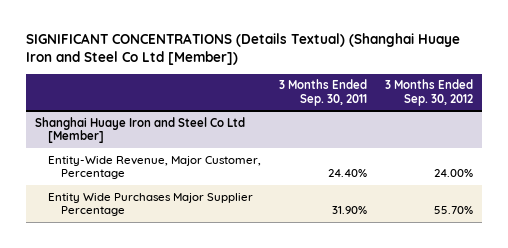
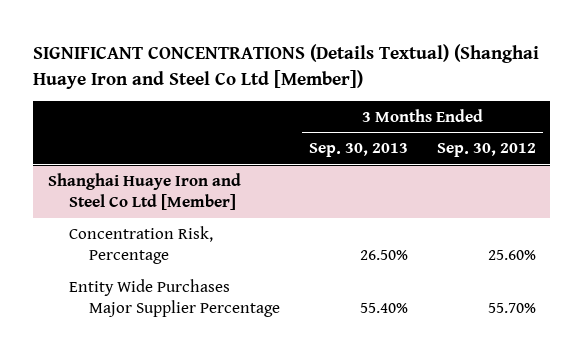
- | 3 Months Ended Sep. 30, 2011 | 3 Months Ended Sep. 30, 2012
+ | 3 Months Ended Sep. 30, 2013 | 3 Months Ended Sep. 30, 2012
@ Shanghai Huaye Iron and Steel Co Ltd [Member]
- Entity-Wide Revenue, Major Customer, Percentage | 24.40% | 24.00%
+ Concentration Risk, Percentage | 26.50% | 25.60%

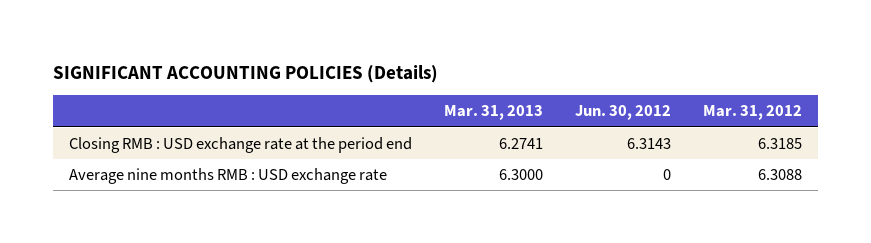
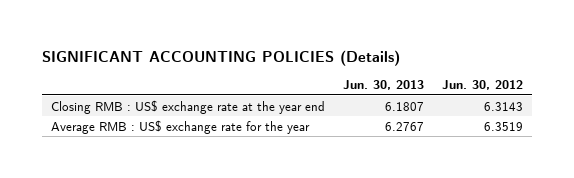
- | Mar. 31, 2013 | Jun. 30, 2012 | Mar. 31, 2012
+ | Jun. 30, 2013 | Jun. 30, 2012
- Closing RMB : USD exchange rate at the period end | 6.2741 | 6.3143 | 6.3185
- Average nine months RMB : USD exchange rate | 6.3000 | 0 | 6.3088
+ Closing RMB : US$ exchange rate at the year end | 6.1807 | 6.3143
+ Average RMB : US$ exchange rate for the year | 6.2767 | 6.3519

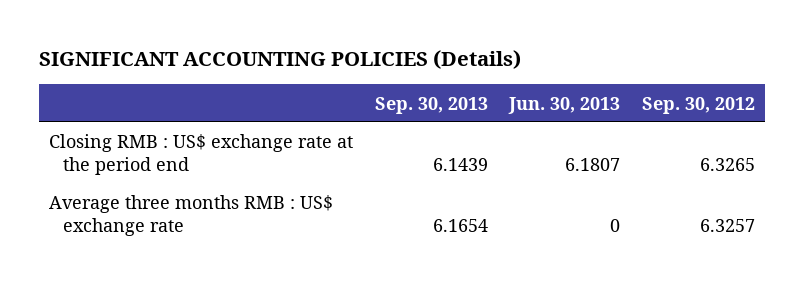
- | Jun. 30, 2013 | Jun. 30, 2012
+ | Sep. 30, 2013 | Jun. 30, 2013 | Sep. 30, 2012
- Closing RMB : US$ exchange rate at the year end | 6.1807 | 6.3143
- Average RMB : US$ exchange rate for the year | 6.2767 | 6.3519
+ Closing RMB : US$ exchange rate at the period end | 6.1439 | 6.1807 | 6.3265
+ Average three months RMB : US$ exchange rate | 6.1654 | 0 | 6.3257

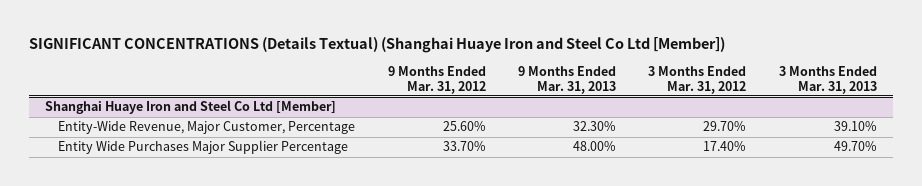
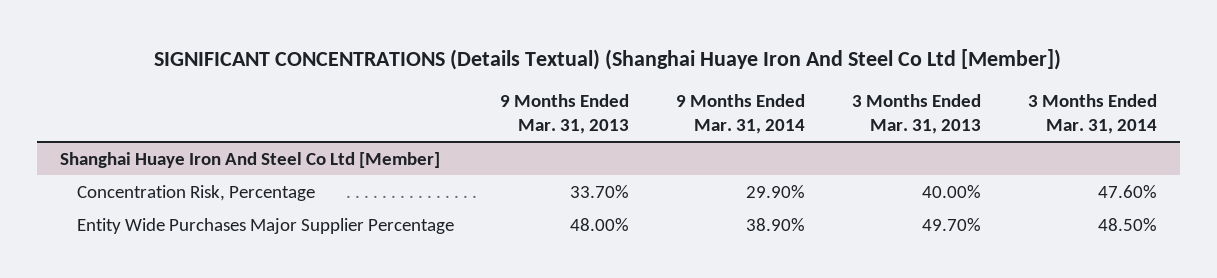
- SIGNIFICANT CONCENTRATIONS (Details Textual) (Shanghai Huaye Iron and Steel Co Ltd [Member])
+ SIGNIFICANT CONCENTRATIONS (Details Textual) (Shanghai Huaye Iron And Steel Co Ltd [Member])
- | 9 Months Ended Mar. 31, 2012 | 9 Months Ended Mar. 31, 2013 | 3 Months Ended Mar. 31, 2012 | 3 Months Ended Mar. 31, 2013
+ | 9 Months Ended Mar. 31, 2013 | 9 Months Ended Mar. 31, 2014 | 3 Months Ended Mar. 31, 2013 | 3 Months Ended Mar. 31, 2014
- Shanghai Huaye Iron and Steel Co Ltd [Member]
- Entity-Wide Revenue, Major Customer, Percentage | 25.60% | 32.30% | 29.70% | 39.10%
+ Shanghai Huaye Iron And Steel Co Ltd [Member]
+ Concentration Risk, Percentage | 33.70% | 29.90% | 40.00% | 47.60%

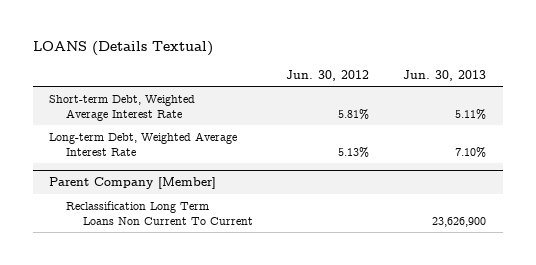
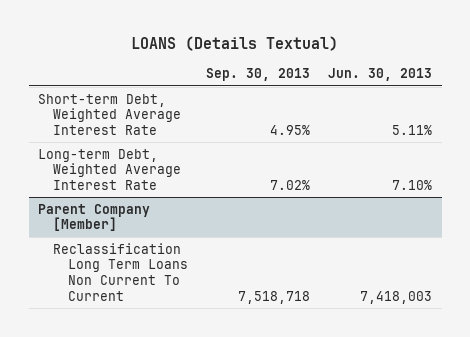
- | Jun. 30, 2012 | Jun. 30, 2013
+ | Sep. 30, 2013 | Jun. 30, 2013
@ Parent Company [Member]
- Reclassification Long Term Loans Non Current To Current | | 23,626,900
+ Reclassification Long Term Loans Non Current To Current | 7,518,718 | 7,418,003

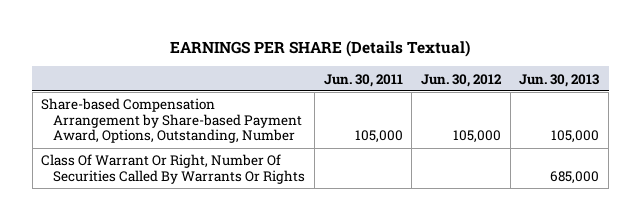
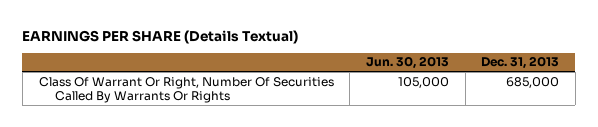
- | Jun. 30, 2011 | Jun. 30, 2012 | Jun. 30, 2013
+ | Jun. 30, 2013 | Dec. 31, 2013
- Share-based Compensation Arrangement by Share-based Payment Award, Options, Outstanding, Number | 105,000 | 105,000 | 105,000
- Class Of Warrant Or Right, Number Of Securities Called By Warrants Or Rights | | | 685,000
+ Class Of Warrant Or Right, Number Of Securities Called By Warrants Or Rights | 105,000 | 685,000

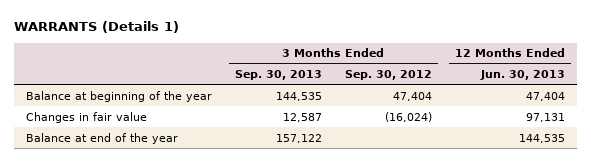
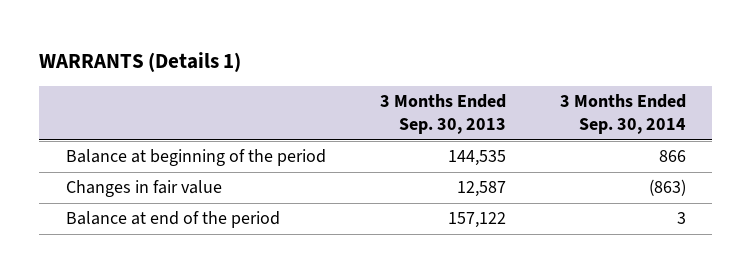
- | 3 Months Ended Sep. 30, 2013 | 3 Months Ended Sep. 30, 2012 | 12 Months Ended Jun. 30, 2013
+ | 3 Months Ended Sep. 30, 2013 | 3 Months Ended Sep. 30, 2014
- Balance at beginning of the year | 144,535 | 47,404 | 47,404
+ Balance at beginning of the period | 144,535 | 866
- Balance at end of the year | 157,122 | | 144,535
+ Balance at end of the period | 157,122 | 3

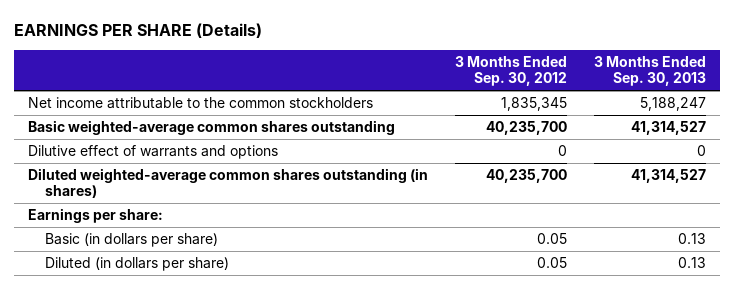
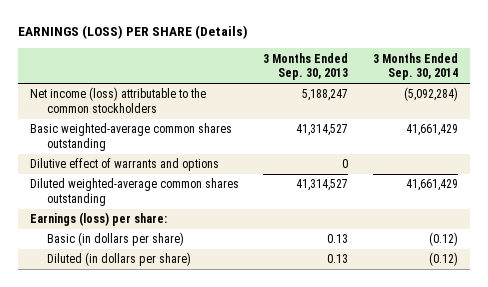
- EARNINGS PER SHARE (Details)
+ EARNINGS (LOSS) PER SHARE (Details)
- | 3 Months Ended Sep. 30, 2012 | 3 Months Ended Sep. 30, 2013
+ | 3 Months Ended Sep. 30, 2013 | 3 Months Ended Sep. 30, 2014
- Net income attributable to the common stockholders | 1,835,345 | 5,188,247
+ Net income (loss) attributable to the common stockholders | 5,188,247 | (5,092,284)
- Diluted weighted-average common shares outstanding (in shares) | 40,235,700 | 41,314,527
- Earnings per share:
+ Diluted weighted-average common shares outstanding | 41,314,527 | 41,661,429
+ Earnings (loss) per share:

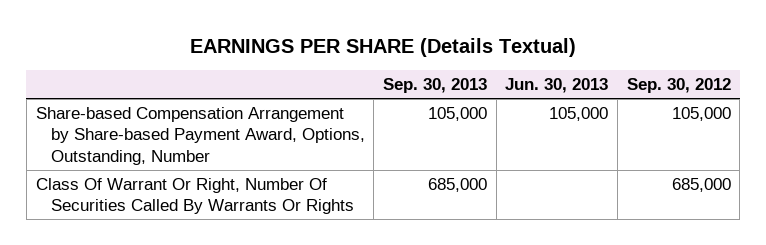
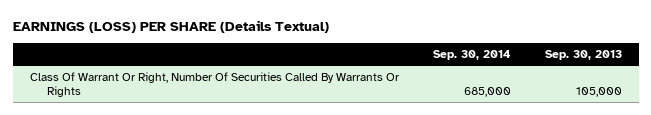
- EARNINGS PER SHARE (Details Textual)
+ EARNINGS (LOSS) PER SHARE (Details Textual)
- | Sep. 30, 2013 | Jun. 30, 2013 | Sep. 30, 2012
+ | Sep. 30, 2014 | Sep. 30, 2013
- Share-based Compensation Arrangement by Share-based Payment Award, Options, Outstanding, Number | 105,000 | 105,000 | 105,000
- Class Of Warrant Or Right, Number Of Securities Called By Warrants Or Rights | 685,000 | | 685,000
+ Class Of Warrant Or Right, Number Of Securities Called By Warrants Or Rights | 685,000 | 105,000

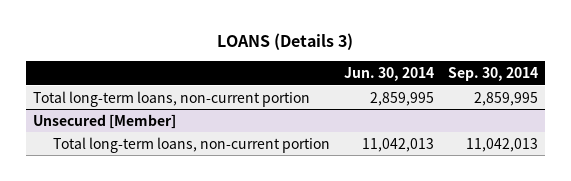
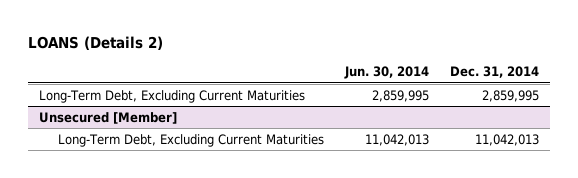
- LOANS (Details 3)
+ LOANS (Details 2)
- | Jun. 30, 2014 | Sep. 30, 2014
+ | Jun. 30, 2014 | Dec. 31, 2014
- Total long-term loans, non-current portion | 2,859,995 | 2,859,995
+ Long-Term Debt, Excluding Current Maturities | 2,859,995 | 2,859,995
@ Unsecured [Member]
- Total long-term loans, non-current portion | 11,042,013 | 11,042,013
+ Long-Term Debt, Excluding Current Maturities | 11,042,013 | 11,042,013

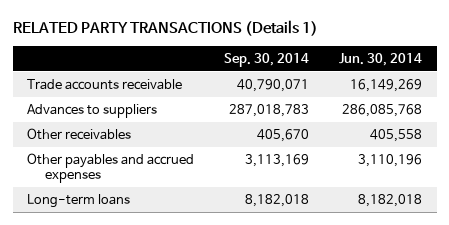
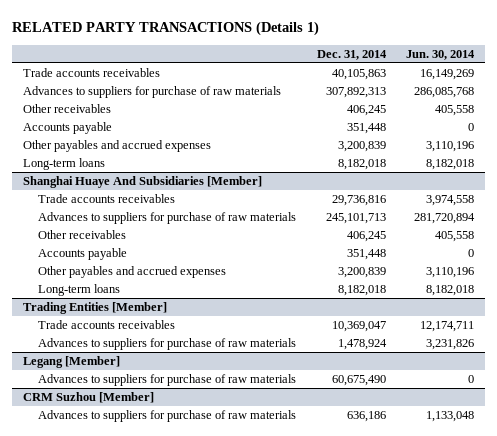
- | Sep. 30, 2014 | Jun. 30, 2014
+ | Dec. 31, 2014 | Jun. 30, 2014
- Trade accounts receivable | 40,790,071 | 16,149,269
- Advances to suppliers | 287,018,783 | 286,085,768
+ Trade accounts receivables | 40,105,863 | 16,149,269
+ Advances to suppliers for purchase of raw materials | 307,892,313 | 286,085,768
+ Accounts payable | 351,448 | 0
+ Shanghai Huaye And Subsidiaries [Member]
+ Trade accounts receivables | 29,736,816 | 3,974,558
+ Advances to suppliers for purchase of raw materials | 245,101,713 | 281,720,894
+ Other receivables | 406,245 | 405,558
+ Accounts payable | 351,448 | 0
+ Other payables and accrued expenses | 3,200,839 | 3,110,196
+ Long-term loans | 8,182,018 | 8,182,018
+ Trading Entities [Member]
+ Trade accounts receivables | 10,369,047 | 12,174,711
+ Advances to suppliers for purchase of raw materials | 1,478,924 | 3,231,826
+ Legang [Member]
+ Advances to suppliers for purchase of raw materials | 60,675,490 | 0
+ CRM Suzhou [Member]
+ Advances to suppliers for purchase of raw materials | 636,186 | 1,133,048

